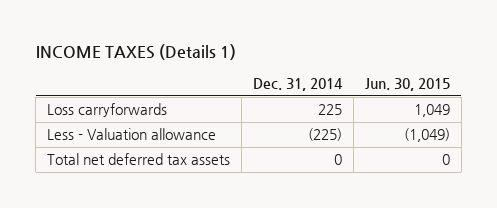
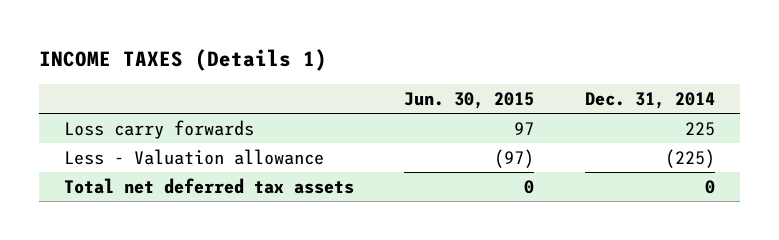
- | Dec. 31, 2014 | Jun. 30, 2015
+ | Jun. 30, 2015 | Dec. 31, 2014
- Loss carryforwards | 225 | 1,049
- Less - Valuation allowance | (225) | (1,049)
+ Loss carry forwards | 97 | 225
+ Less - Valuation allowance | (97) | (225)

